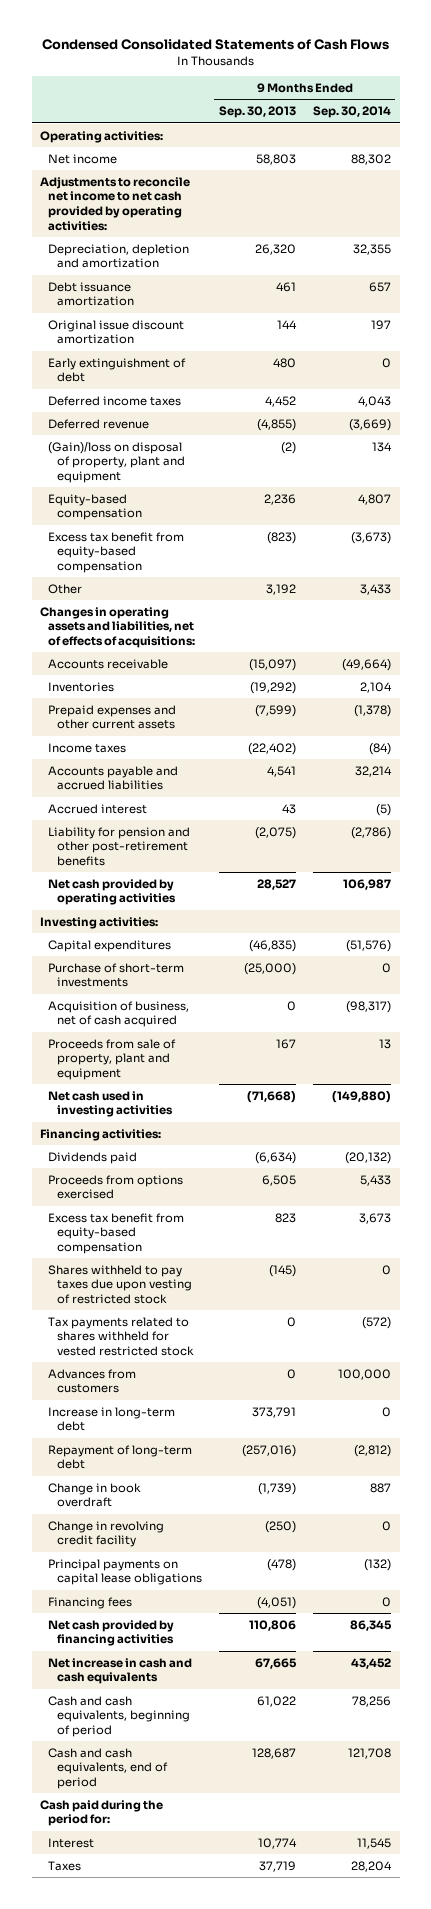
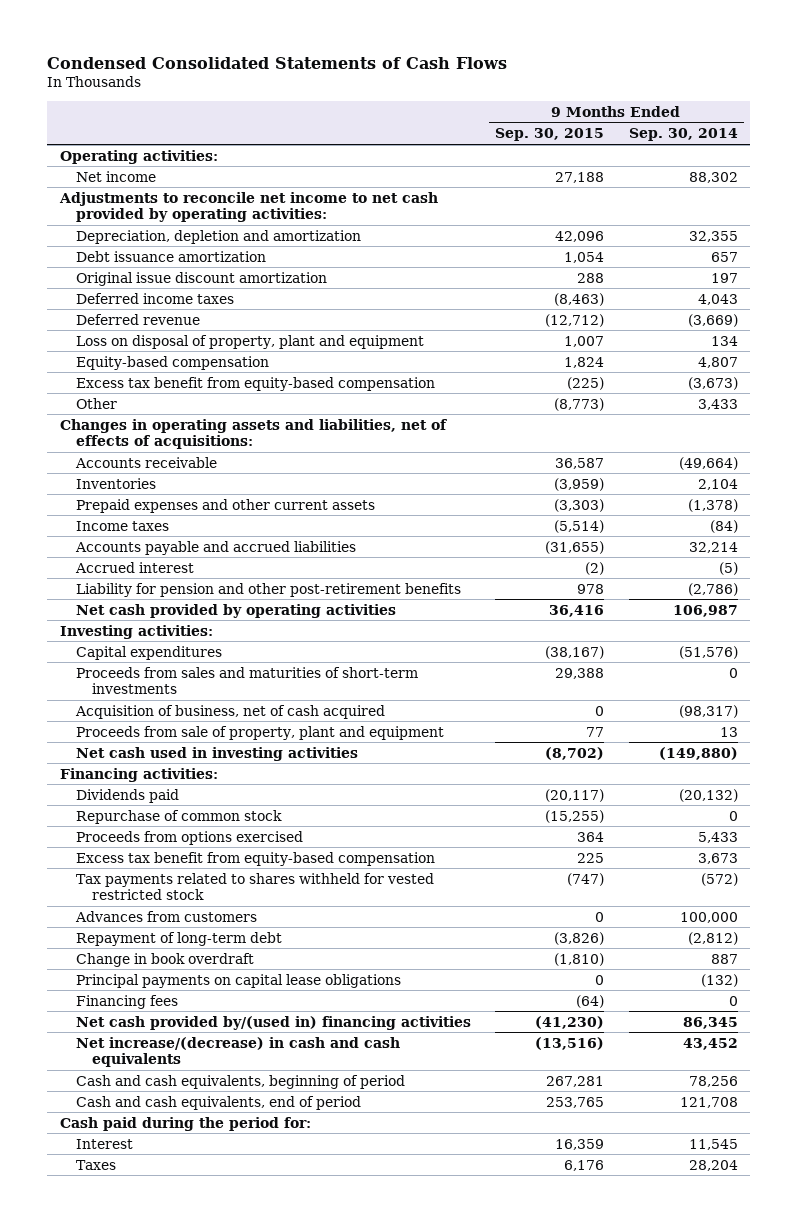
- | 9 Months Ended Sep. 30, 2013 | 9 Months Ended Sep. 30, 2014
+ | 9 Months Ended Sep. 30, 2015 | 9 Months Ended Sep. 30, 2014
- Early extinguishment of debt | 480 | 0
- (Gain)/loss on disposal of property, plant and equipment | (2) | 134
+ Loss on disposal of property, plant and equipment | 1,007 | 134
- Purchase of short-term investments | (25,000) | 0
+ Proceeds from sales and maturities of short-term investments | 29,388 | 0
+ Repurchase of common stock | (15,255) | 0
- Shares withheld to pay taxes due upon vesting of restricted stock | (145) | 0
- Increase in long-term debt | 373,791 | 0
- Change in revolving credit facility | (250) | 0
- Net cash provided by financing activities | 110,806 | 86,345
- Net increase in cash and cash equivalents | 67,665 | 43,452
+ Net cash provided by/(used in) financing activities | (41,230) | 86,345
+ Net increase/(decrease) in cash and cash equivalents | (13,516) | 43,452

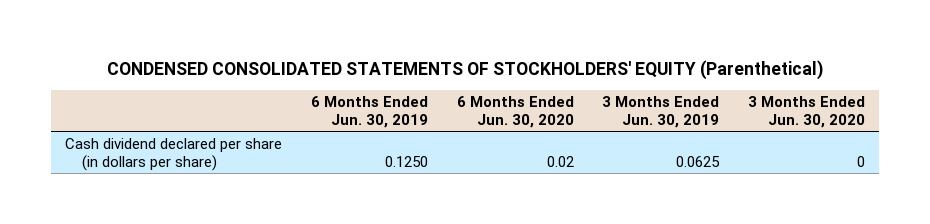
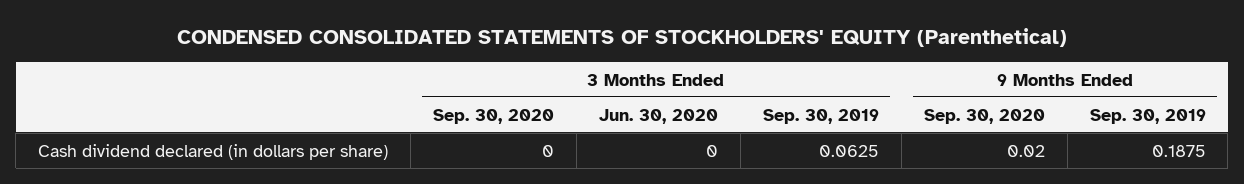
- | 6 Months Ended Jun. 30, 2019 | 6 Months Ended Jun. 30, 2020 | 3 Months Ended Jun. 30, 2019 | 3 Months Ended Jun. 30, 2020
+ | 3 Months Ended Sep. 30, 2020 | 3 Months Ended Jun. 30, 2020 | 3 Months Ended Sep. 30, 2019 | 9 Months Ended Sep. 30, 2020 | 9 Months Ended Sep. 30, 2019
- Cash dividend declared per share (in dollars per share) | 0.1250 | 0.02 | 0.0625 | 0
+ Cash dividend declared (in dollars per share) | 0 | 0 | 0.0625 | 0.02 | 0.1875

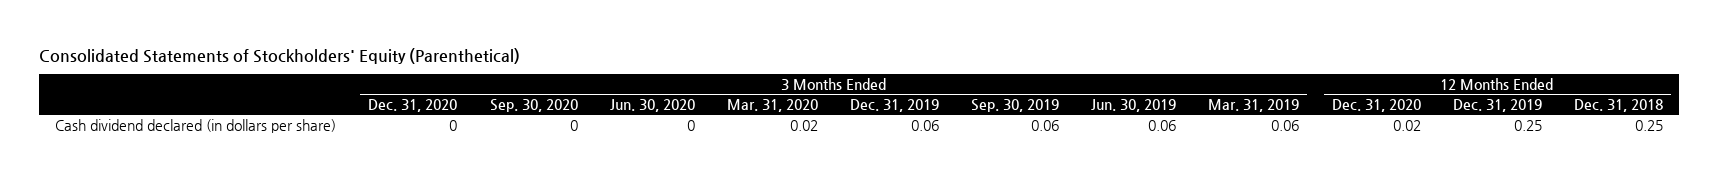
- CONDENSED CONSOLIDATED STATEMENTS OF STOCKHOLDERS' EQUITY (Parenthetical)
+ Consolidated Statements of Stockholders' Equity (Parenthetical)
- | 3 Months Ended Sep. 30, 2020 | 3 Months Ended Jun. 30, 2020 | 3 Months Ended Sep. 30, 2019 | 9 Months Ended Sep. 30, 2020 | 9 Months Ended Sep. 30, 2019
+ | 3 Months Ended Dec. 31, 2020 | 3 Months Ended Sep. 30, 2020 | 3 Months Ended Jun. 30, 2020 | 3 Months Ended Mar. 31, 2020 | 3 Months Ended Dec. 31, 2019 | 3 Months Ended Sep. 30, 2019 | 3 Months Ended Jun. 30, 2019 | 3 Months Ended Mar. 31, 2019 | 12 Months Ended Dec. 31, 2020 | 12 Months Ended Dec. 31, 2019 | 12 Months Ended Dec. 31, 2018
- Cash dividend declared (in dollars per share) | 0 | 0 | 0.0625 | 0.02 | 0.1875
+ Cash dividend declared (in dollars per share) | 0 | 0 | 0 | 0.02 | 0.06 | 0.06 | 0.06 | 0.06 | 0.02 | 0.25 | 0.25

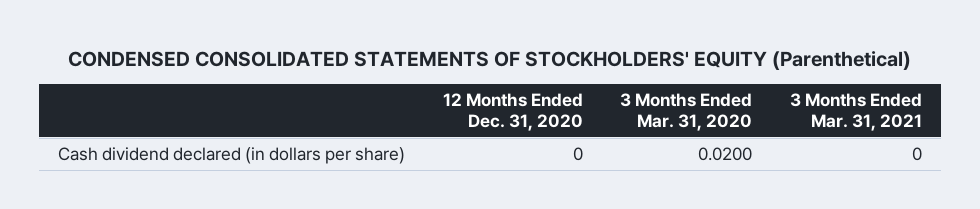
- Consolidated Statements of Stockholders' Equity (Parenthetical)
+ CONDENSED CONSOLIDATED STATEMENTS OF STOCKHOLDERS' EQUITY (Parenthetical)
- | 3 Months Ended Dec. 31, 2020 | 3 Months Ended Sep. 30, 2020 | 3 Months Ended Jun. 30, 2020 | 3 Months Ended Mar. 31, 2020 | 3 Months Ended Dec. 31, 2019 | 3 Months Ended Sep. 30, 2019 | 3 Months Ended Jun. 30, 2019 | 3 Months Ended Mar. 31, 2019 | 12 Months Ended Dec. 31, 2020 | 12 Months Ended Dec. 31, 2019 | 12 Months Ended Dec. 31, 2018
+ | 12 Months Ended Dec. 31, 2020 | 3 Months Ended Mar. 31, 2020 | 3 Months Ended Mar. 31, 2021
- Cash dividend declared (in dollars per share) | 0 | 0 | 0 | 0.02 | 0.06 | 0.06 | 0.06 | 0.06 | 0.02 | 0.25 | 0.25
+ Cash dividend declared (in dollars per share) | 0 | 0.0200 | 0

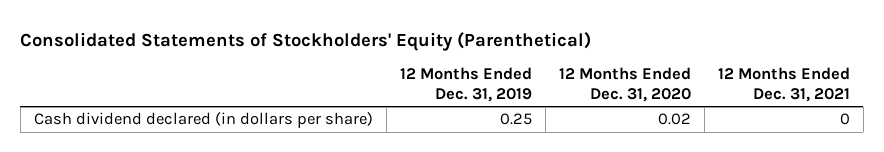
- CONDENSED CONSOLIDATED STATEMENTS OF STOCKHOLDERS' EQUITY (Parenthetical)
+ Consolidated Statements of Stockholders' Equity (Parenthetical)
- | 12 Months Ended Dec. 31, 2020 | 3 Months Ended Mar. 31, 2020 | 3 Months Ended Mar. 31, 2021
+ | 12 Months Ended Dec. 31, 2019 | 12 Months Ended Dec. 31, 2020 | 12 Months Ended Dec. 31, 2021
- Cash dividend declared (in dollars per share) | 0 | 0.0200 | 0
+ Cash dividend declared (in dollars per share) | 0.25 | 0.02 | 0

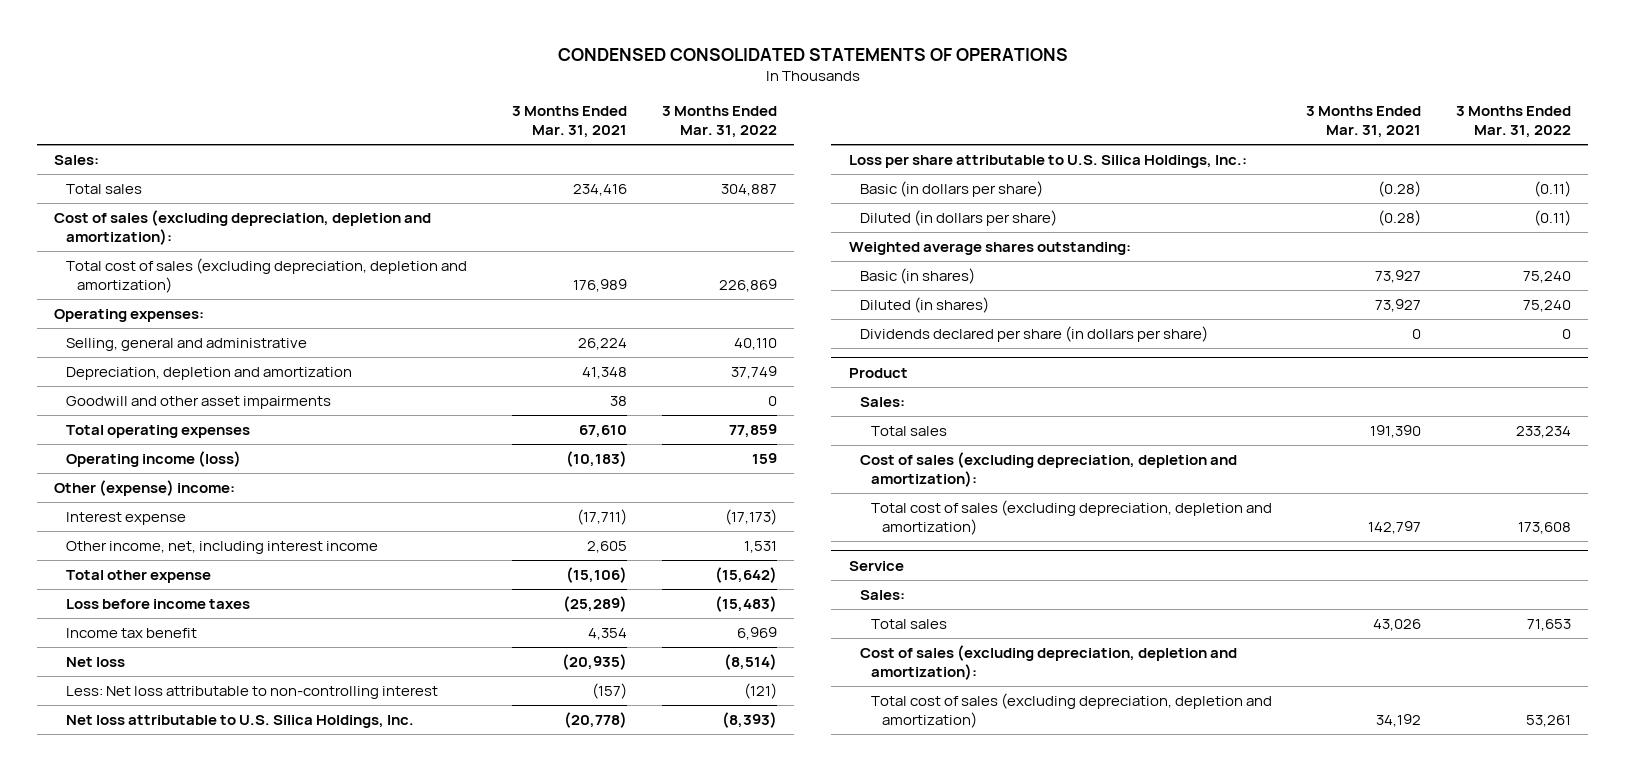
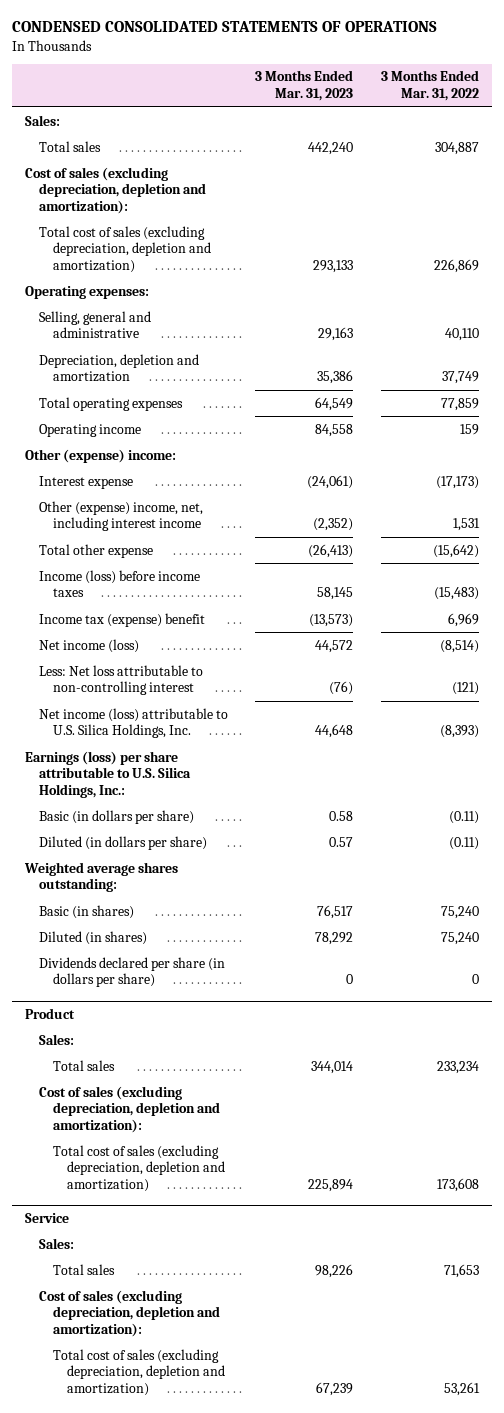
- | 3 Months Ended Mar. 31, 2021 | 3 Months Ended Mar. 31, 2022
+ | 3 Months Ended Mar. 31, 2023 | 3 Months Ended Mar. 31, 2022
- Goodwill and other asset impairments | 38 | 0
- Operating income (loss) | (10,183) | 159
+ Operating income | 84,558 | 159
- Other income, net, including interest income | 2,605 | 1,531
+ Other (expense) income, net, including interest income | (2,352) | 1,531
- Loss before income taxes | (25,289) | (15,483)
- Income tax benefit | 4,354 | 6,969
- Net loss | (20,935) | (8,514)
+ Income (loss) before income taxes | 58,145 | (15,483)
+ Income tax (expense) benefit | (13,573) | 6,969
+ Net income (loss) | 44,572 | (8,514)
- Net loss attributable to U.S. Silica Holdings, Inc. | (20,778) | (8,393)
- Loss per share attributable to U.S. Silica Holdings, Inc.:
+ Net income (loss) attributable to U.S. Silica Holdings, Inc. | 44,648 | (8,393)
+ Earnings (loss) per share attributable to U.S. Silica Holdings, Inc.:

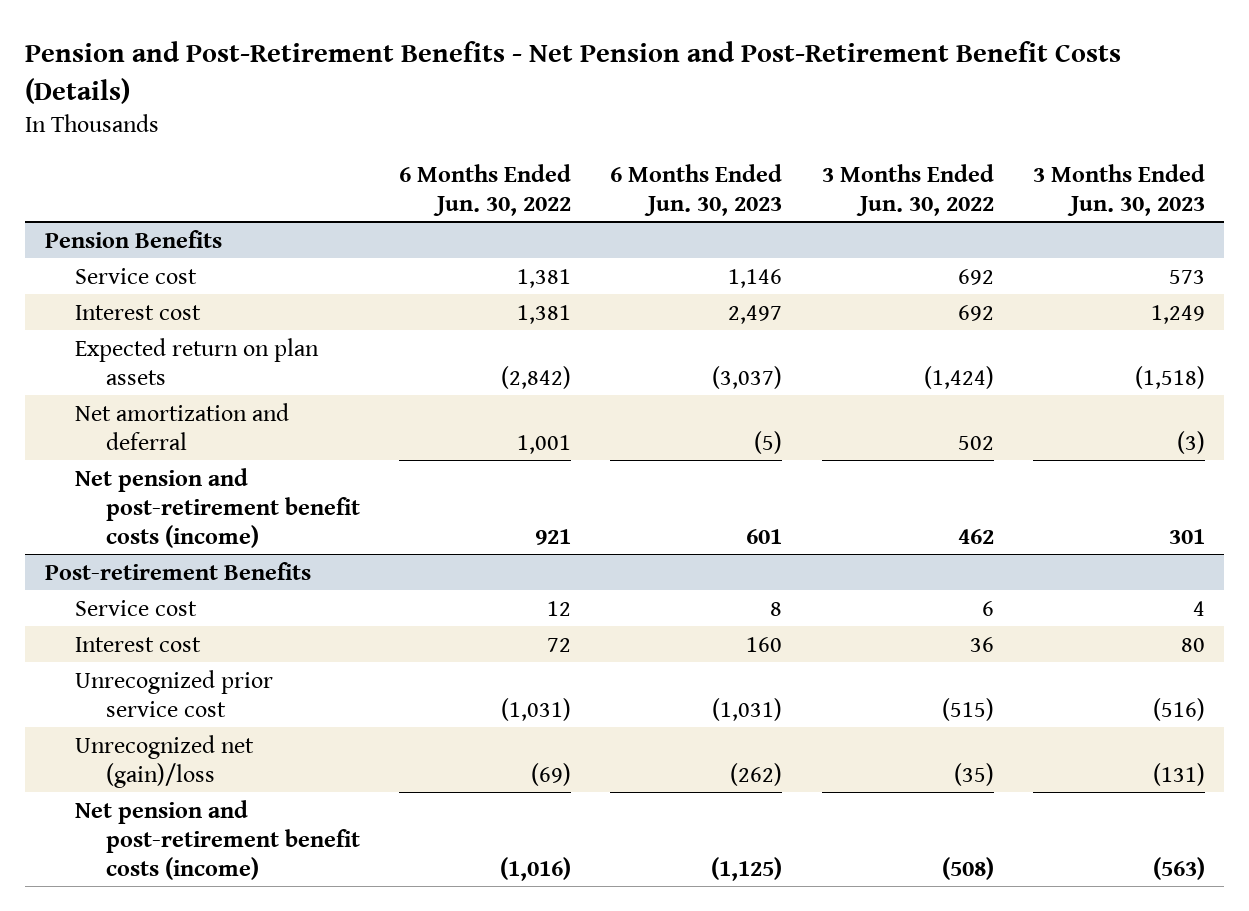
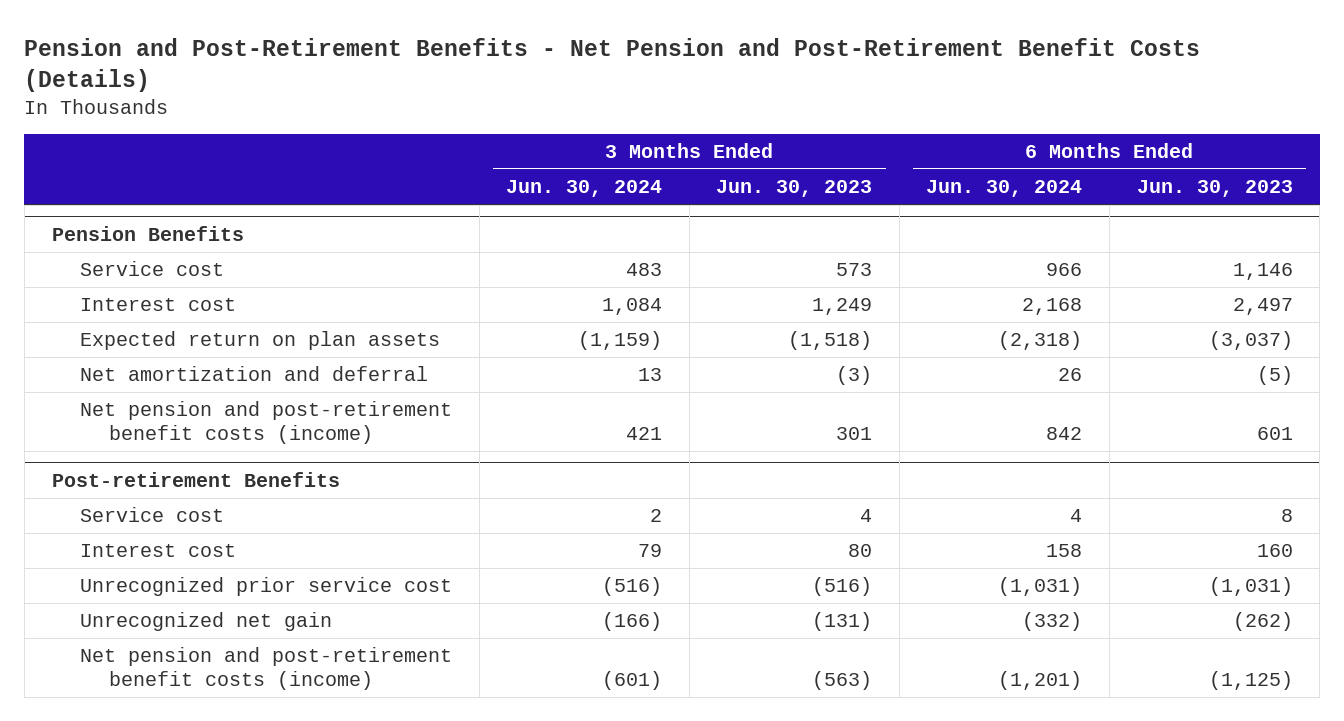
- | 6 Months Ended Jun. 30, 2022 | 6 Months Ended Jun. 30, 2023 | 3 Months Ended Jun. 30, 2022 | 3 Months Ended Jun. 30, 2023
+ | 3 Months Ended Jun. 30, 2024 | 3 Months Ended Jun. 30, 2023 | 6 Months Ended Jun. 30, 2024 | 6 Months Ended Jun. 30, 2023
@ Post-retirement Benefits
- Unrecognized net (gain)/loss | (69) | (262) | (35) | (131)
+ Unrecognized net gain | (166) | (131) | (332) | (262)

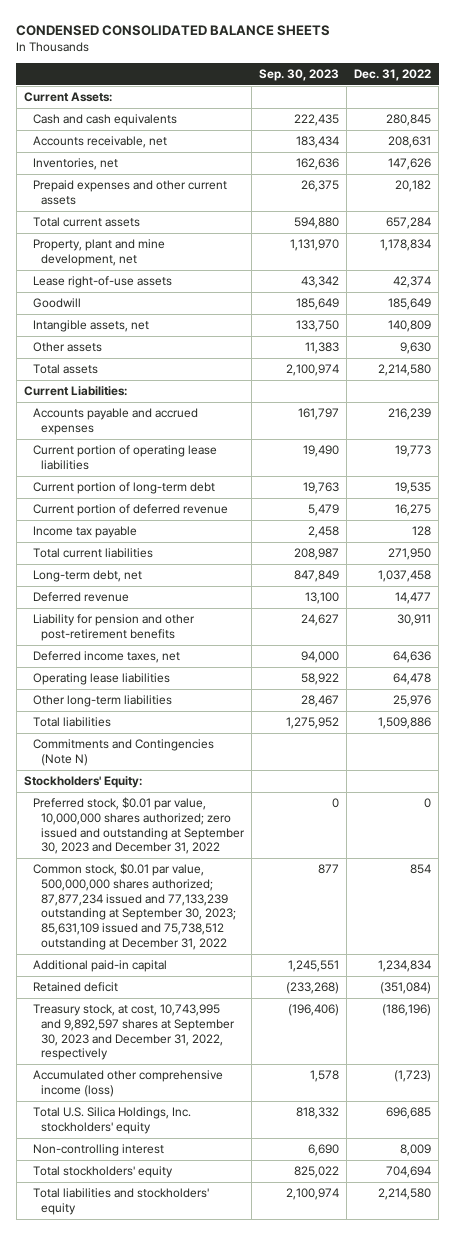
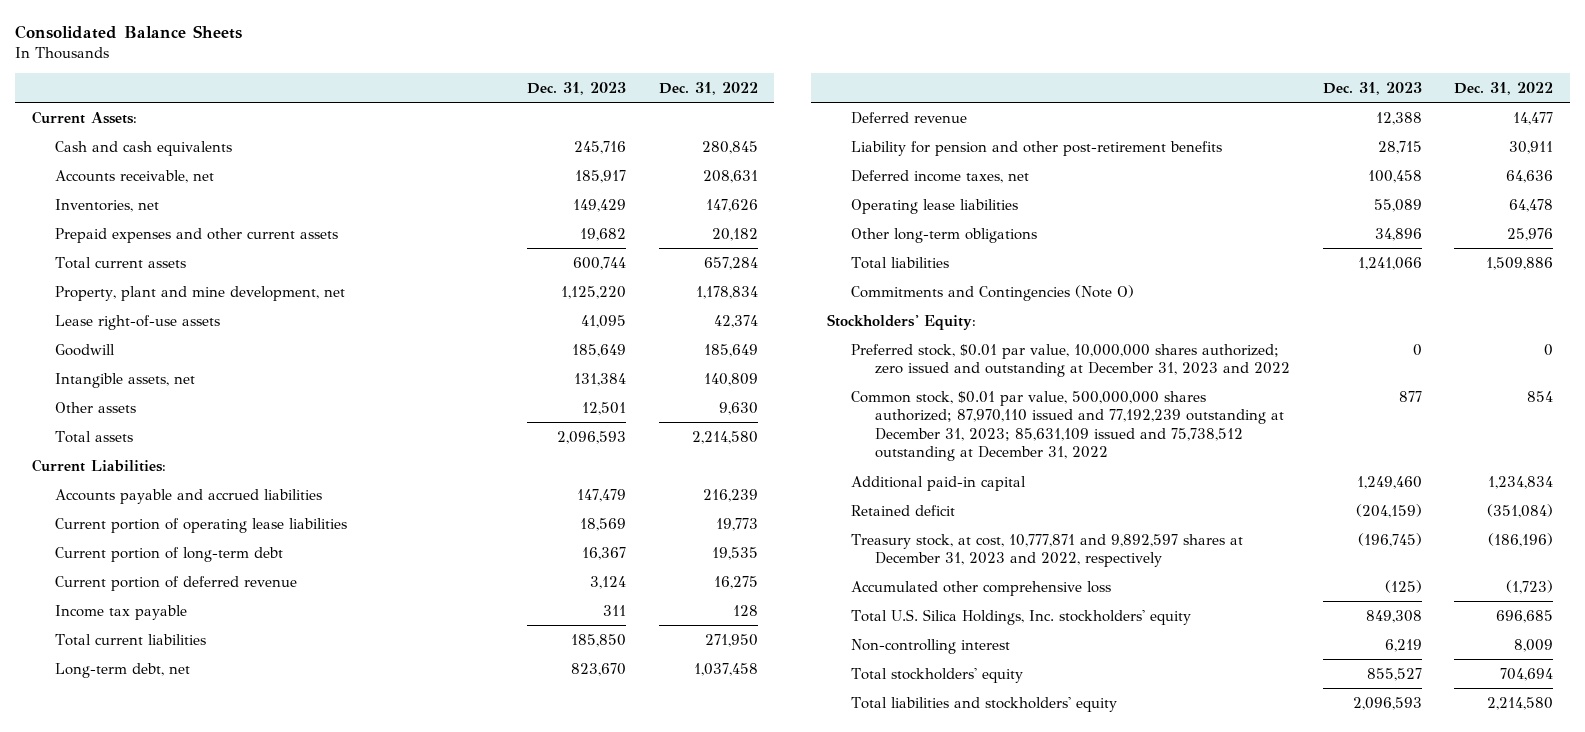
- CONDENSED CONSOLIDATED BALANCE SHEETS
+ Consolidated Balance Sheets
- | Sep. 30, 2023 | Dec. 31, 2022
+ | Dec. 31, 2023 | Dec. 31, 2022
- Accounts payable and accrued expenses | 161,797 | 216,239
+ Accounts payable and accrued liabilities | 147,479 | 216,239
- Other long-term liabilities | 28,467 | 25,976
+ Other long-term obligations | 34,896 | 25,976
- Commitments and Contingencies (Note N)
+ Commitments and Contingencies (Note O)
- Preferred stock, $0.01 par value, 10,000,000 shares authorized; zero issued and outstanding at September 30, 2023 and December 31, 2022 | 0 | 0
- Common stock, $0.01 par value, 500,000,000 shares authorized; 87,877,234 issued and 77,133,239 outstanding at September 30, 2023; 85,631,109 issued and 75,738,512 outstanding at December 31, 2022 | 877 | 854
+ Preferred stock, $0.01 par value, 10,000,000 shares authorized; zero issued and outstanding at December 31, 2023 and 2022 | 0 | 0
+ Common stock, $0.01 par value, 500,000,000 shares authorized; 87,970,110 issued and 77,192,239 outstanding at December 31, 2023; 85,631,109 issued and 75,738,512 outstanding at December 31, 2022 | 877 | 854
- Treasury stock, at cost, 10,743,995 and 9,892,597 shares at September 30, 2023 and December 31, 2022, respectively | (196,406) | (186,196)
- Accumulated other comprehensive income (loss) | 1,578 | (1,723)
+ Treasury stock, at cost, 10,777,871 and 9,892,597 shares at December 31, 2023 and 2022, respectively | (196,745) | (186,196)
+ Accumulated other comprehensive loss | (125) | (1,723)

